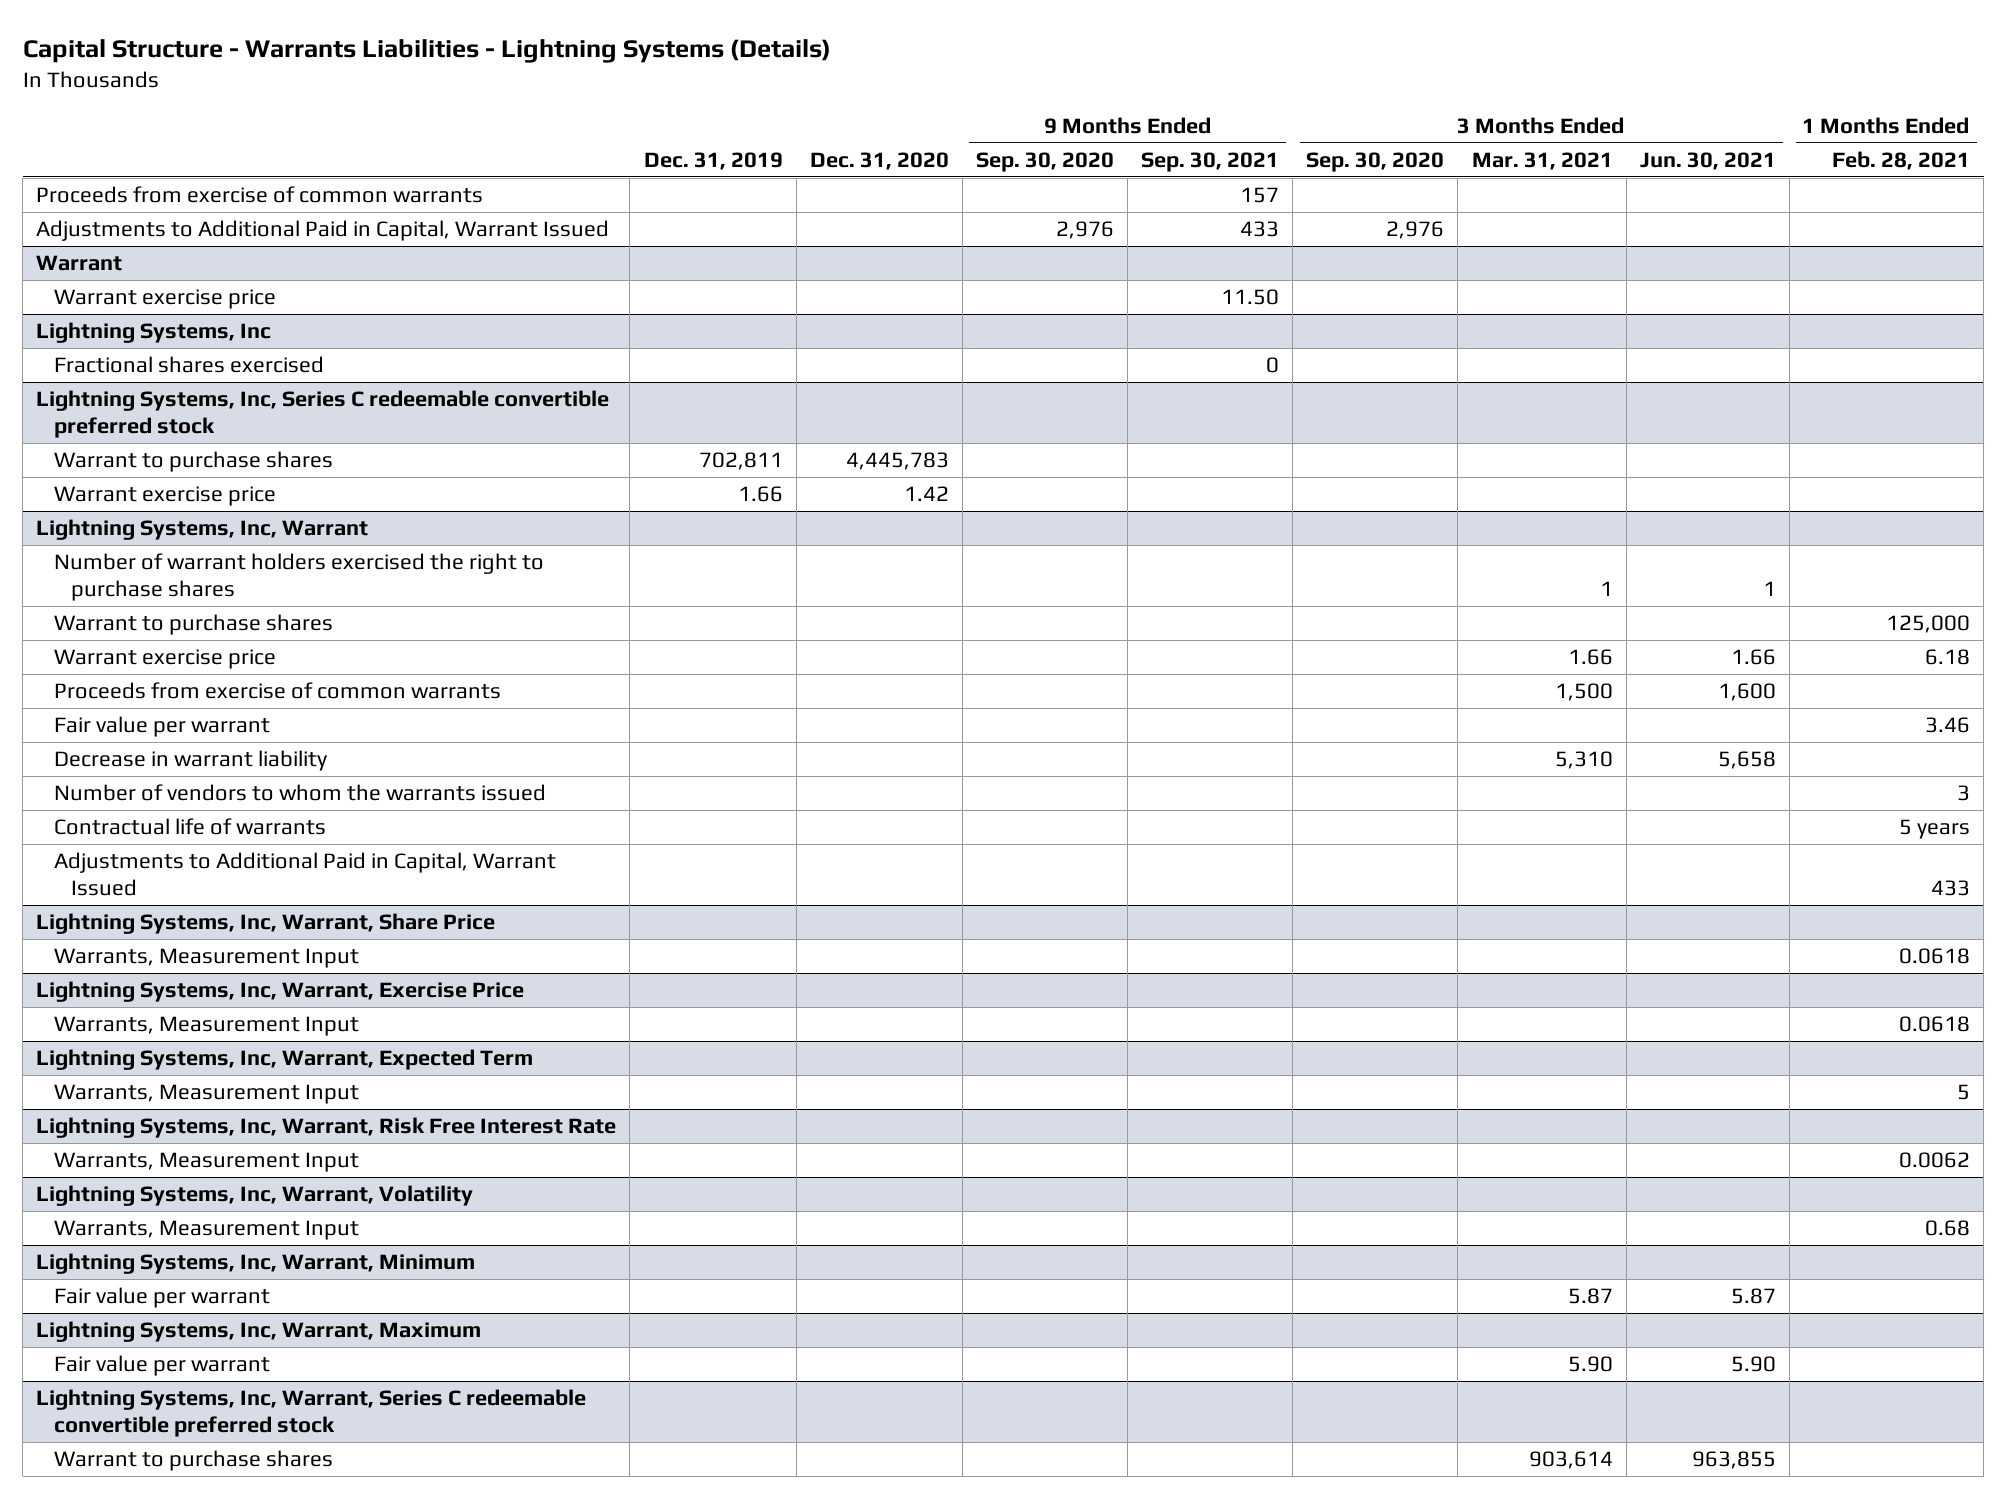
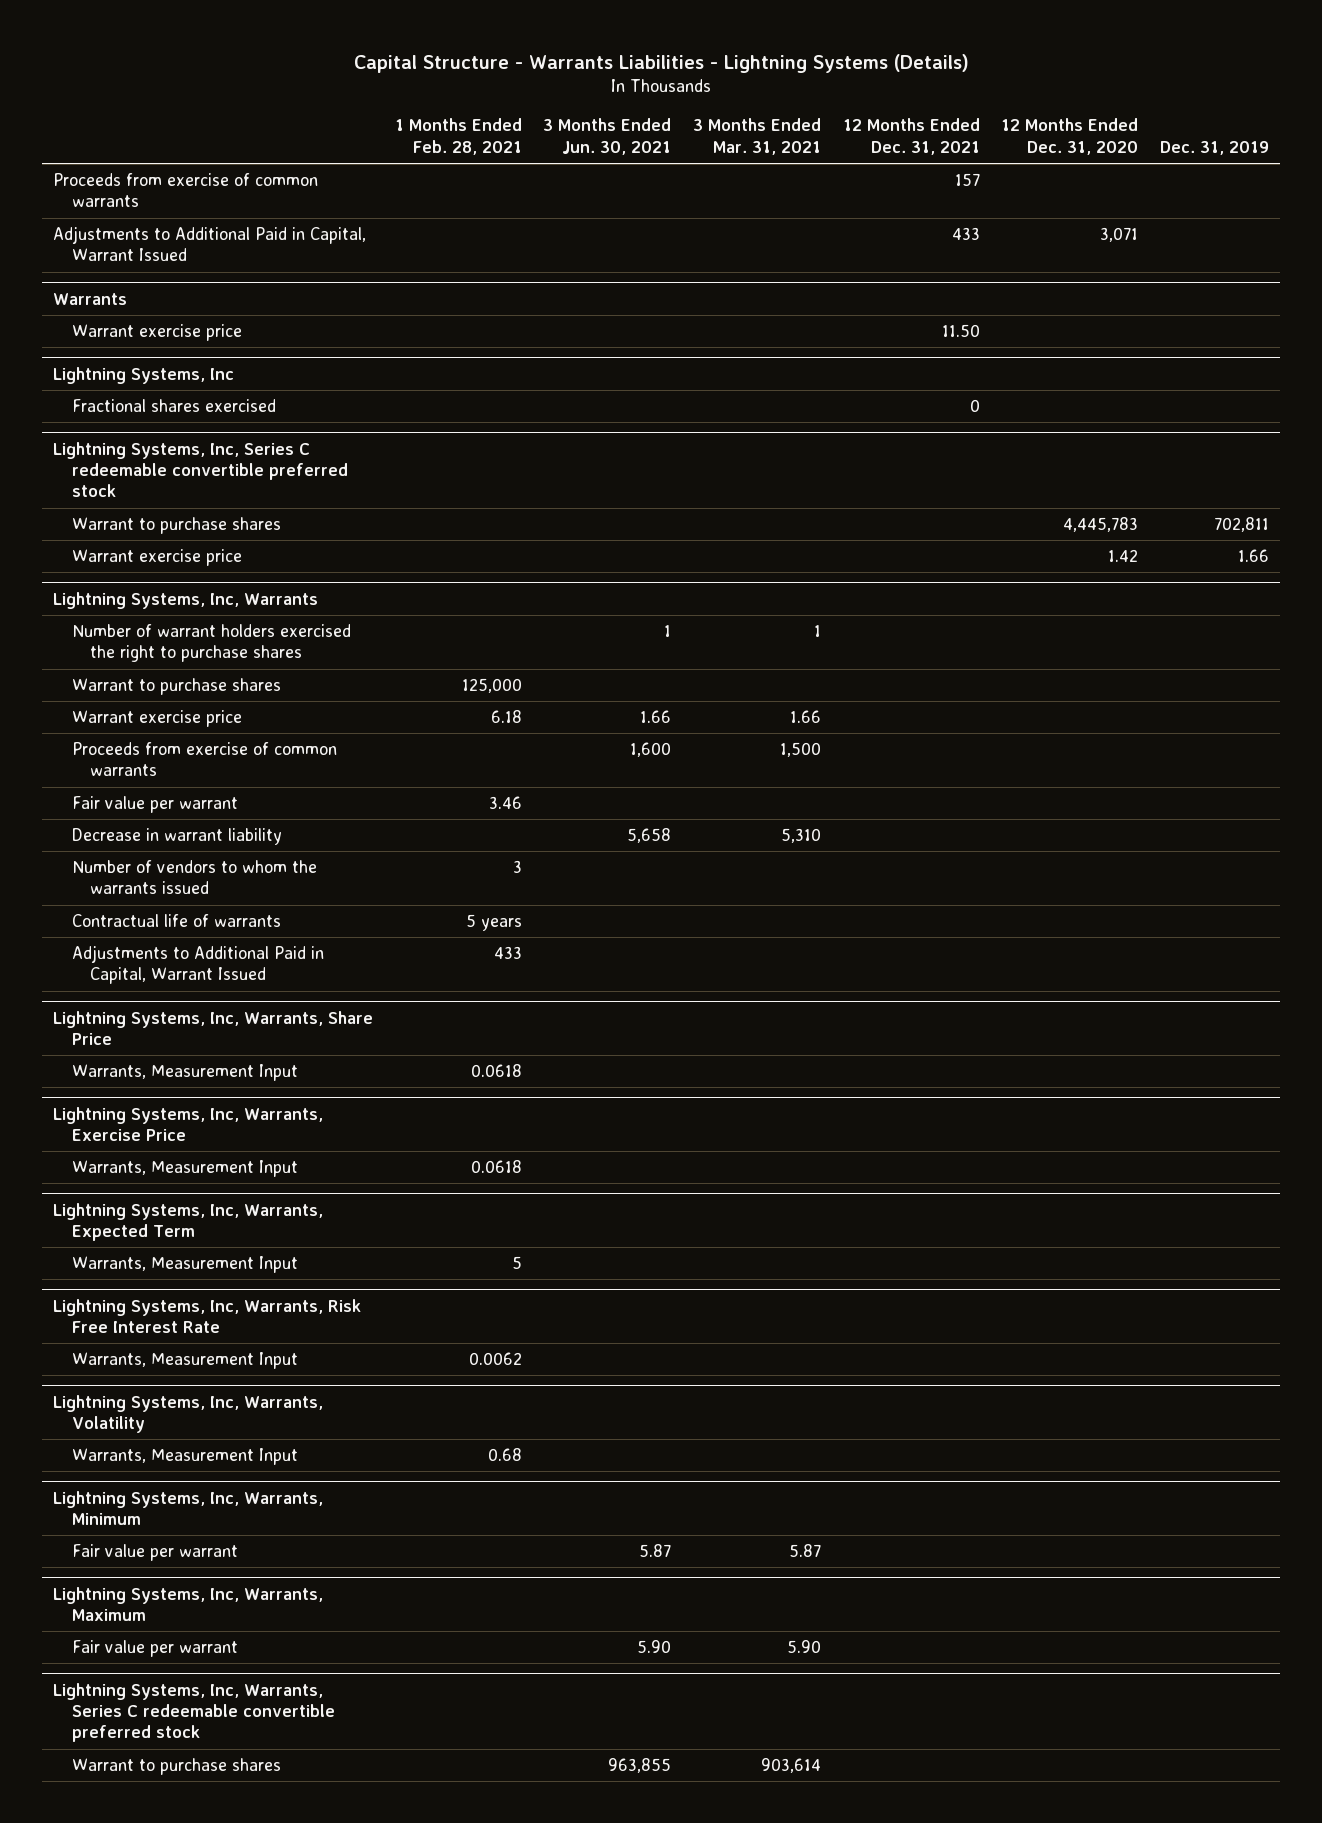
- | Dec. 31, 2019 | Dec. 31, 2020 | 9 Months Ended Sep. 30, 2020 | 9 Months Ended Sep. 30, 2021 | 3 Months Ended Sep. 30, 2020 | 3 Months Ended Mar. 31, 2021 | 3 Months Ended Jun. 30, 2021 | 1 Months Ended Feb. 28, 2021
+ | 1 Months Ended Feb. 28, 2021 | 3 Months Ended Jun. 30, 2021 | 3 Months Ended Mar. 31, 2021 | 12 Months Ended Dec. 31, 2021 | 12 Months Ended Dec. 31, 2020 | Dec. 31, 2019
- Warrant
+ Warrants
- Lightning Systems, Inc, Warrant
+ Lightning Systems, Inc, Warrants
- Lightning Systems, Inc, Warrant, Share Price
+ Lightning Systems, Inc, Warrants, Share Price
- Lightning Systems, Inc, Warrant, Exercise Price
+ Lightning Systems, Inc, Warrants, Exercise Price
- Lightning Systems, Inc, Warrant, Expected Term
+ Lightning Systems, Inc, Warrants, Expected Term
- Lightning Systems, Inc, Warrant, Risk Free Interest Rate
+ Lightning Systems, Inc, Warrants, Risk Free Interest Rate
- Lightning Systems, Inc, Warrant, Volatility
+ Lightning Systems, Inc, Warrants, Volatility
- Lightning Systems, Inc, Warrant, Minimum
+ Lightning Systems, Inc, Warrants, Minimum
- Lightning Systems, Inc, Warrant, Maximum
+ Lightning Systems, Inc, Warrants, Maximum
- Lightning Systems, Inc, Warrant, Series C redeemable convertible preferred stock
+ Lightning Systems, Inc, Warrants, Series C redeemable convertible preferred stock

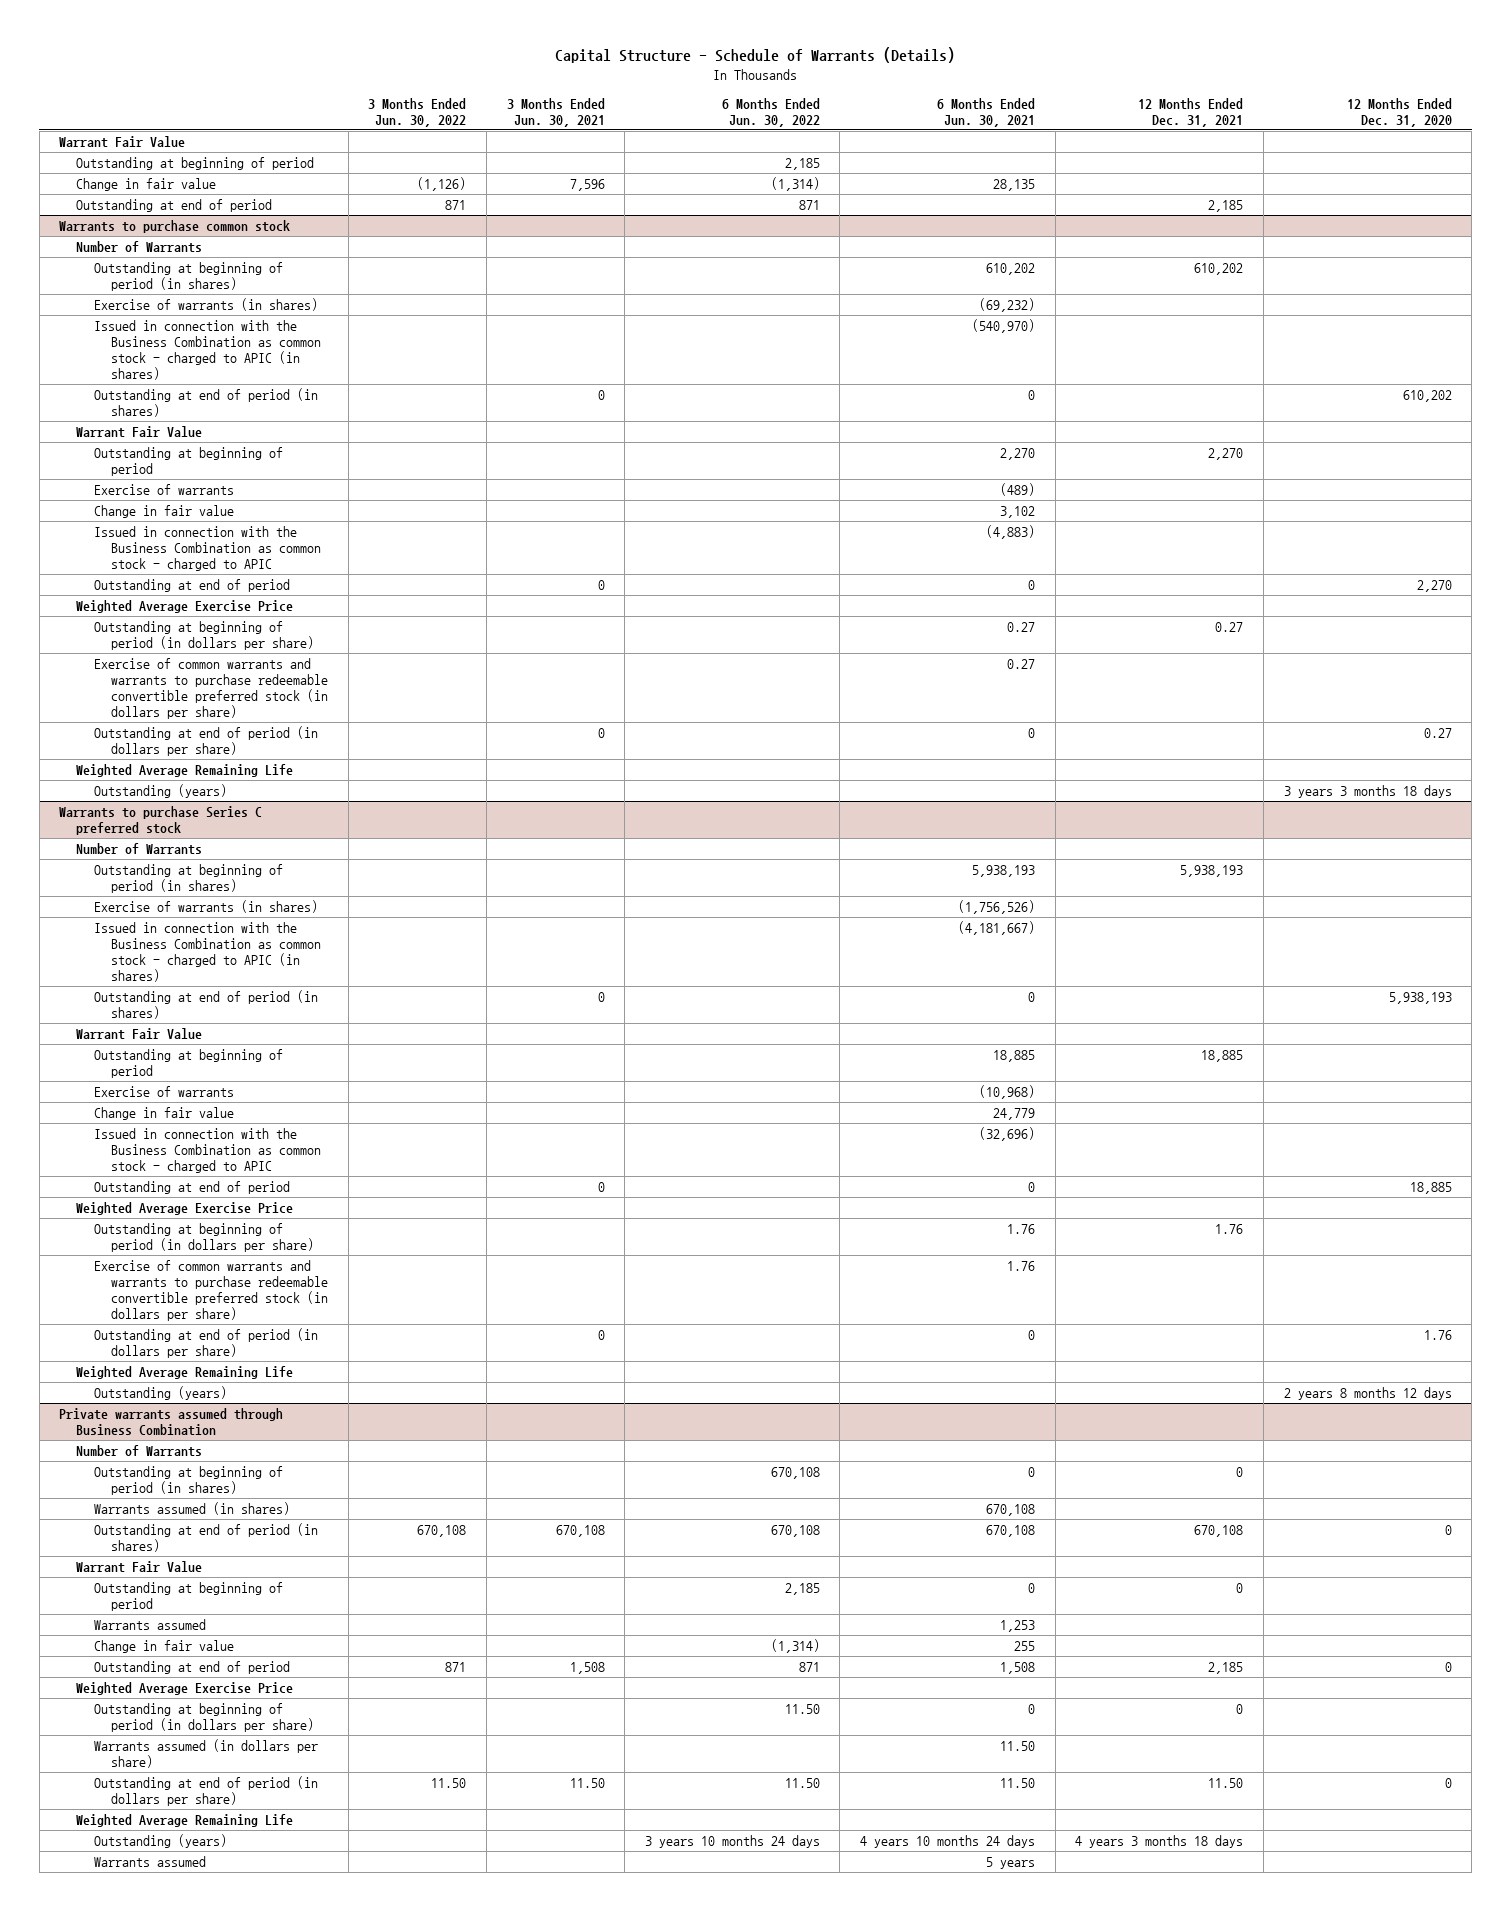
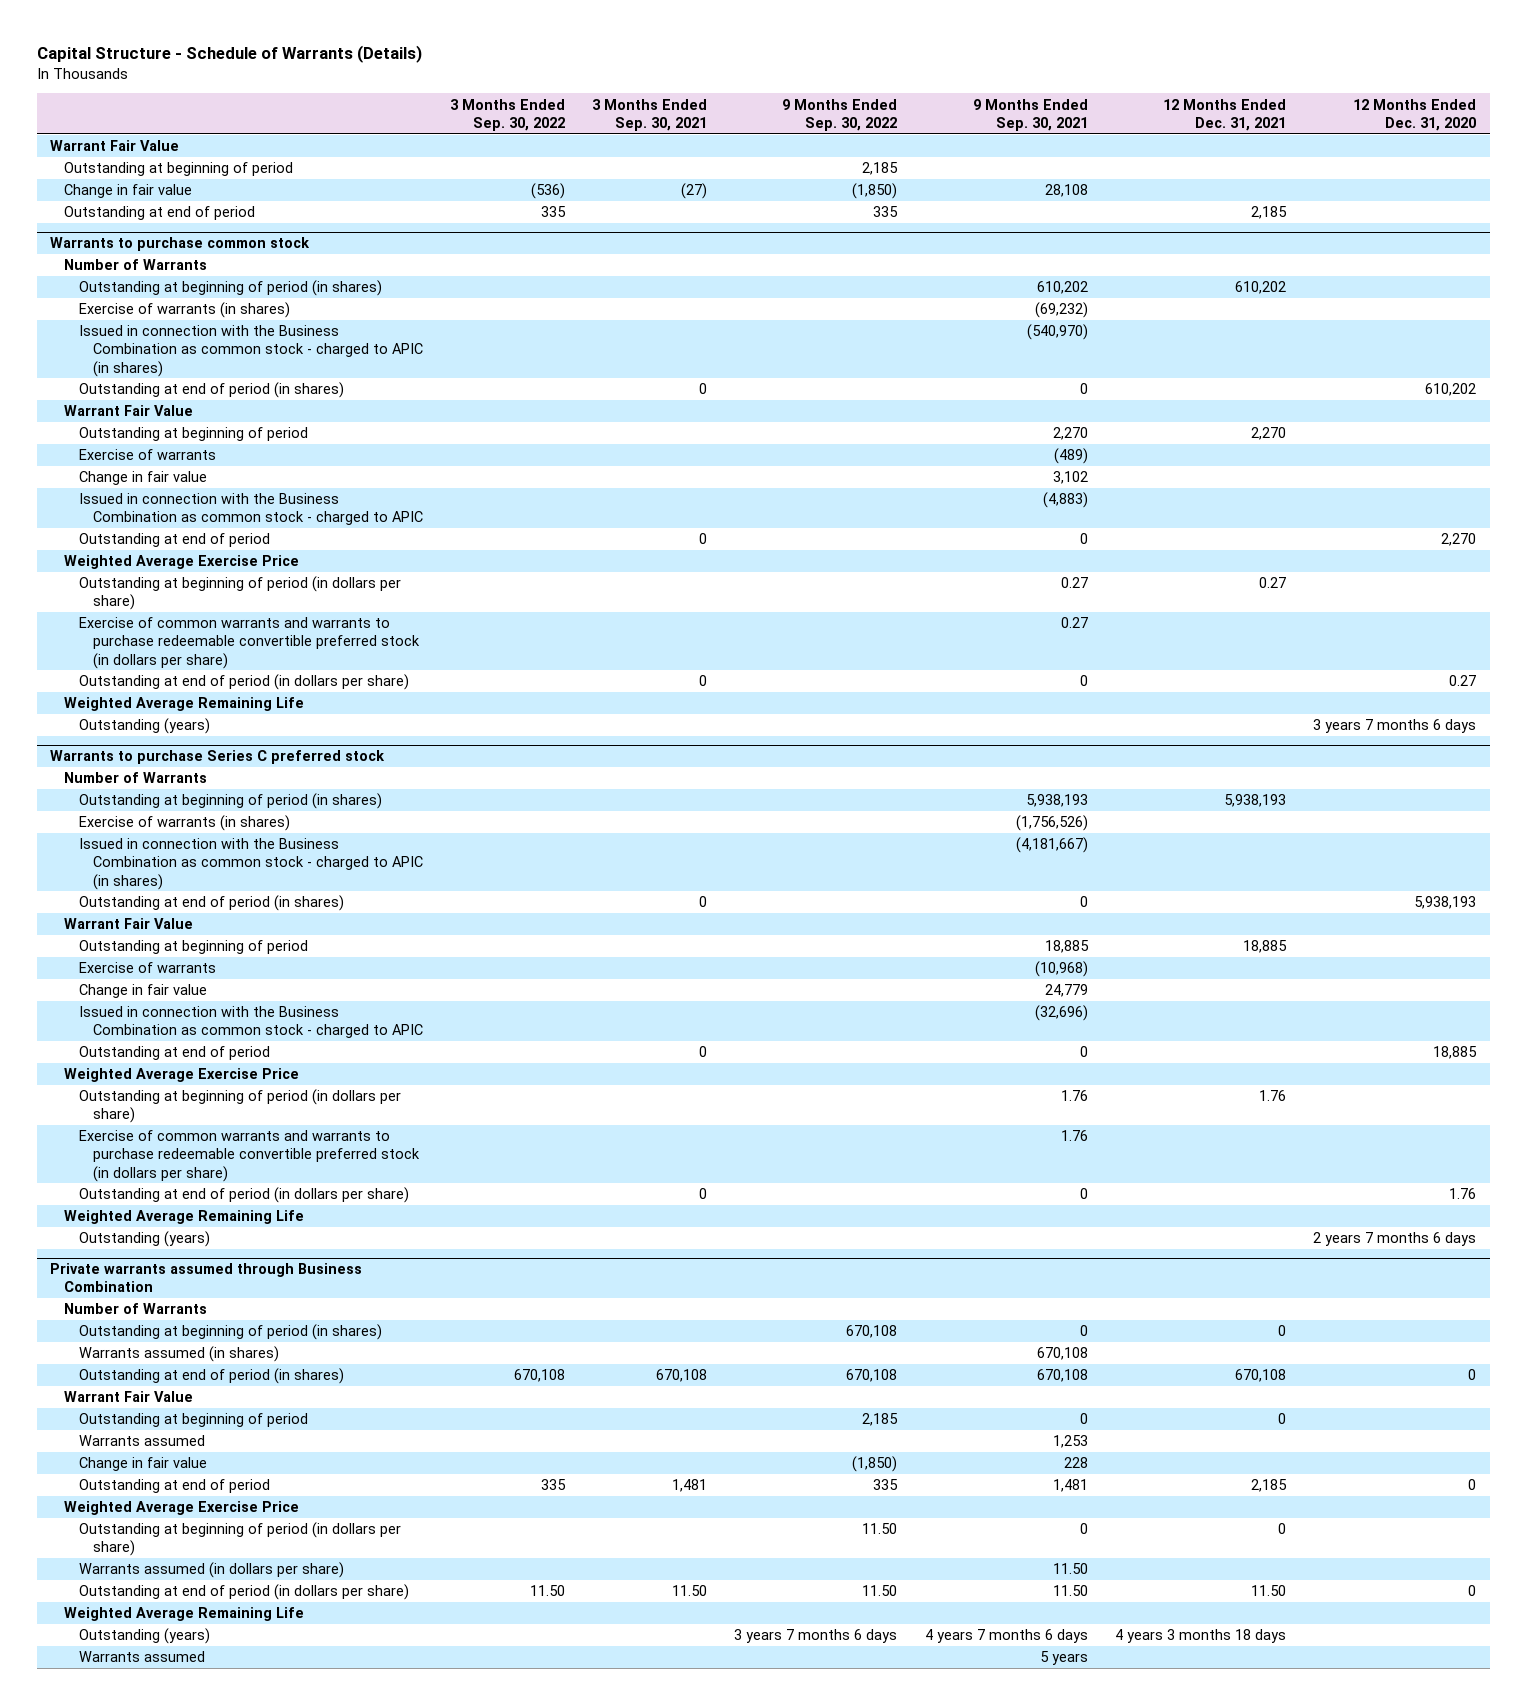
- | 3 Months Ended Jun. 30, 2022 | 3 Months Ended Jun. 30, 2021 | 6 Months Ended Jun. 30, 2022 | 6 Months Ended Jun. 30, 2021 | 12 Months Ended Dec. 31, 2021 | 12 Months Ended Dec. 31, 2020
+ | 3 Months Ended Sep. 30, 2022 | 3 Months Ended Sep. 30, 2021 | 9 Months Ended Sep. 30, 2022 | 9 Months Ended Sep. 30, 2021 | 12 Months Ended Dec. 31, 2021 | 12 Months Ended Dec. 31, 2020
@ Warrants to purchase common stock
- Outstanding (years) | | | | | | 3 years 3 months 18 days
+ Outstanding (years) | | | | | | 3 years 7 months 6 days
@ Warrants to purchase Series C preferred stock
- Outstanding (years) | | | | | | 2 years 8 months 12 days
+ Outstanding (years) | | | | | | 2 years 7 months 6 days

